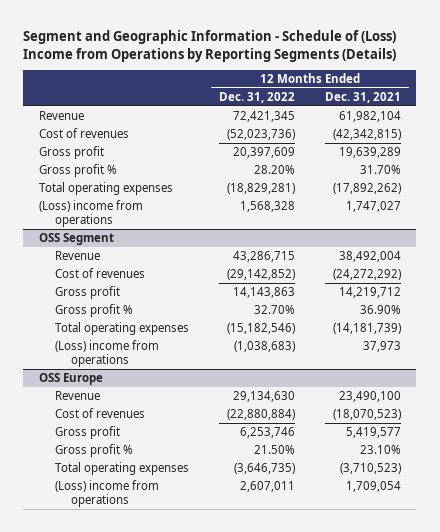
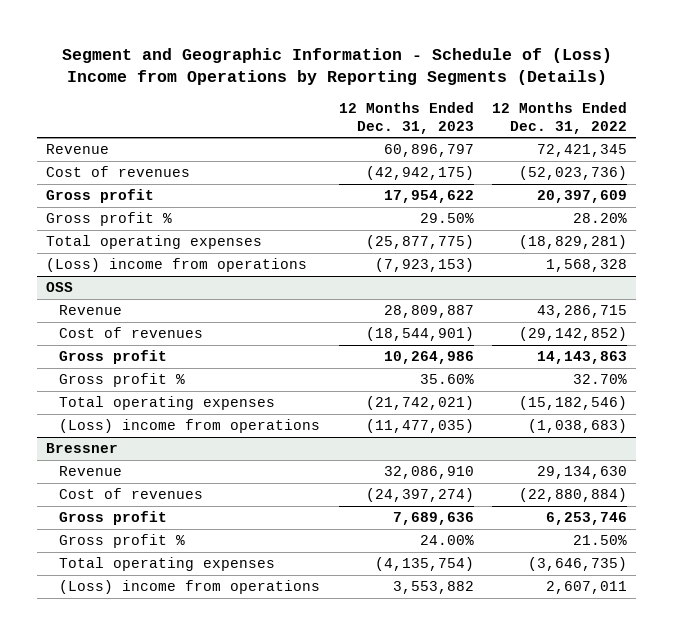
- | 12 Months Ended Dec. 31, 2022 | 12 Months Ended Dec. 31, 2021
+ | 12 Months Ended Dec. 31, 2023 | 12 Months Ended Dec. 31, 2022
- OSS Segment
+ OSS
- OSS Europe
+ Bressner

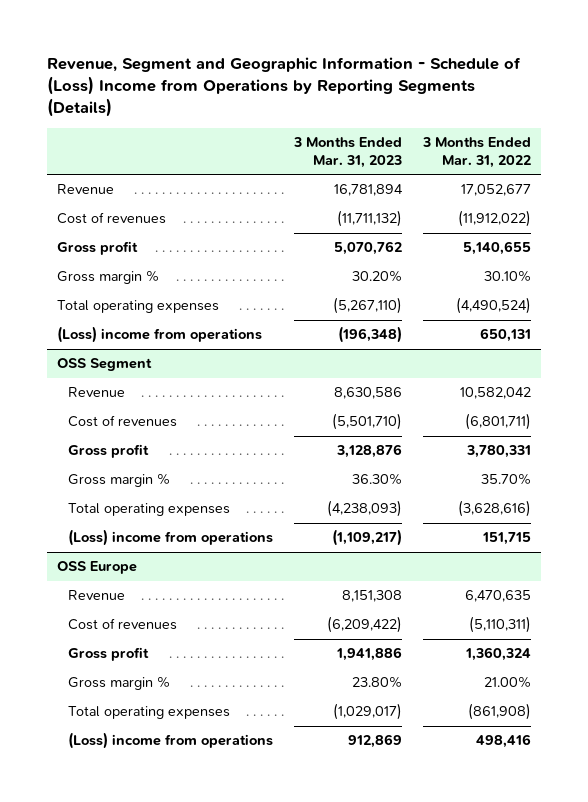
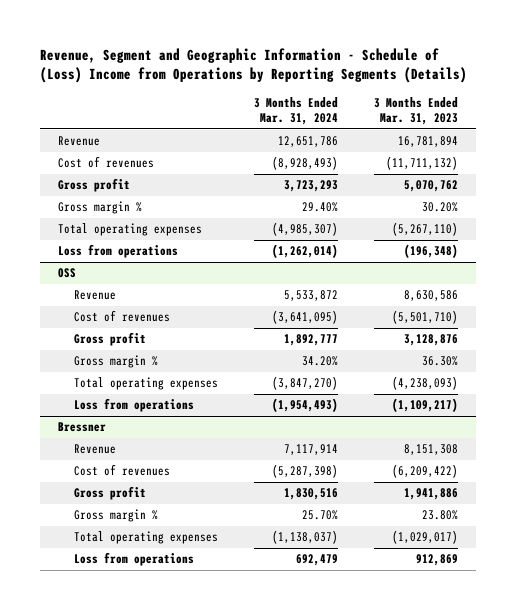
- | 3 Months Ended Mar. 31, 2023 | 3 Months Ended Mar. 31, 2022
+ | 3 Months Ended Mar. 31, 2024 | 3 Months Ended Mar. 31, 2023
- (Loss) income from operations | (196,348) | 650,131
- OSS Segment
+ Loss from operations | (1,262,014) | (196,348)
+ OSS
- (Loss) income from operations | (1,109,217) | 151,715
- OSS Europe
+ Loss from operations | (1,954,493) | (1,109,217)
+ Bressner
- (Loss) income from operations | 912,869 | 498,416
+ Loss from operations | 692,479 | 912,869

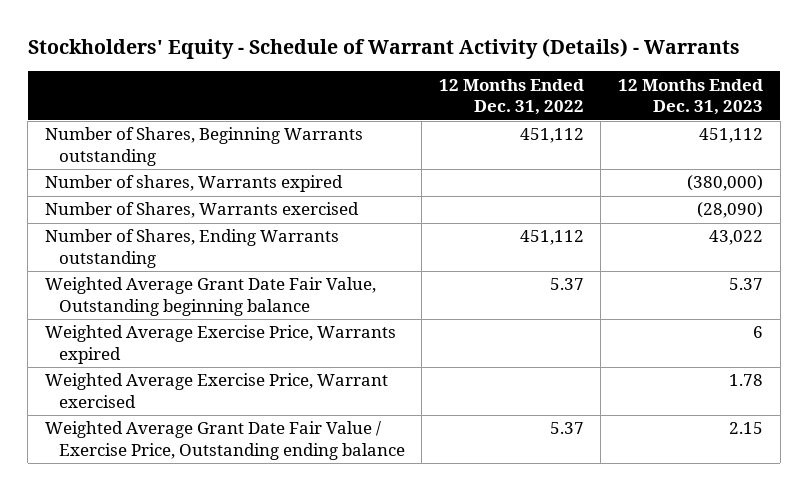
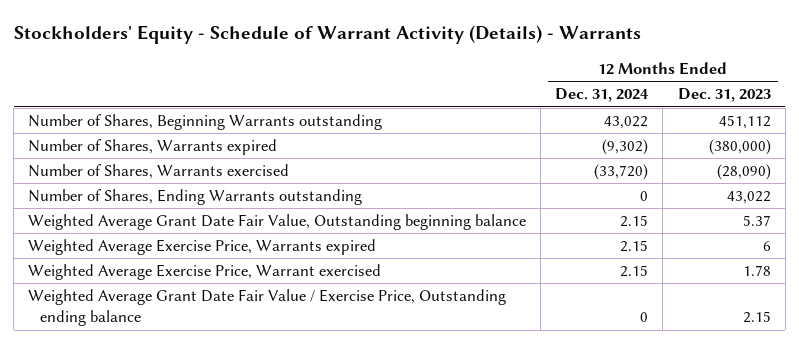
- | 12 Months Ended Dec. 31, 2022 | 12 Months Ended Dec. 31, 2023
+ | 12 Months Ended Dec. 31, 2024 | 12 Months Ended Dec. 31, 2023
- Number of shares, Warrants expired | | (380,000)
+ Number of Shares, Warrants expired | (9,302) | (380,000)

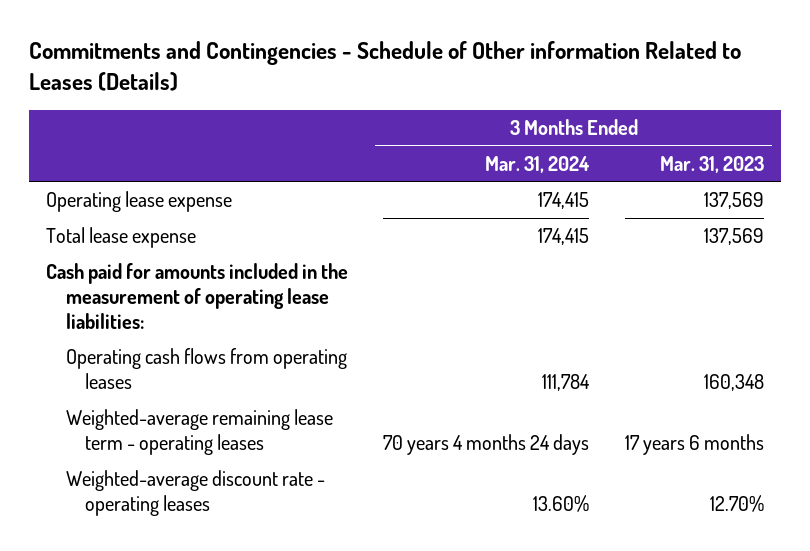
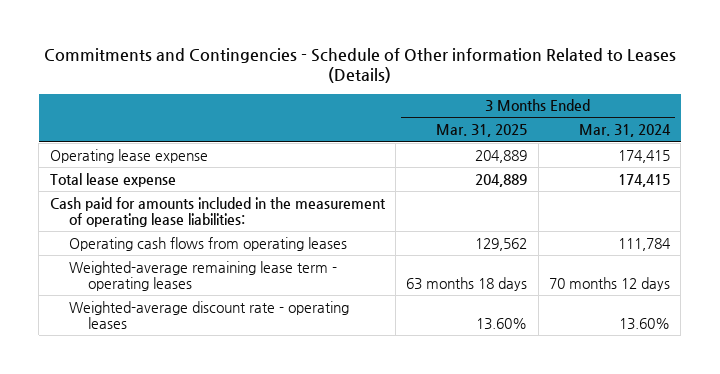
- | 3 Months Ended Mar. 31, 2024 | 3 Months Ended Mar. 31, 2023
+ | 3 Months Ended Mar. 31, 2025 | 3 Months Ended Mar. 31, 2024
- Weighted-average remaining lease term - operating leases | 70 years 4 months 24 days | 17 years 6 months
+ Weighted-average remaining lease term - operating leases | 63 months 18 days | 70 months 12 days

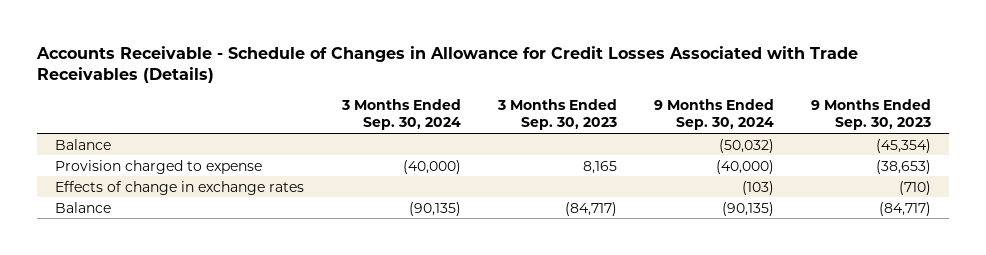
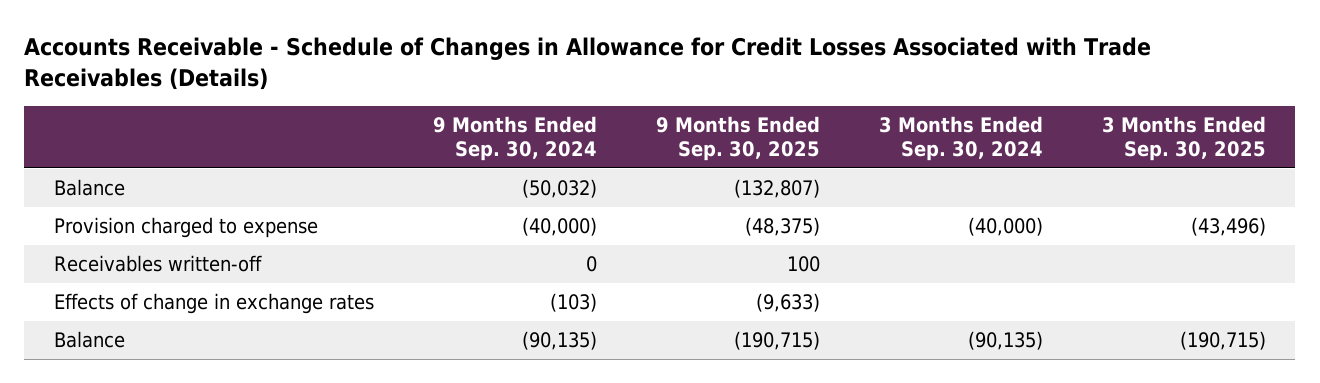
- | 3 Months Ended Sep. 30, 2024 | 3 Months Ended Sep. 30, 2023 | 9 Months Ended Sep. 30, 2024 | 9 Months Ended Sep. 30, 2023
+ | 9 Months Ended Sep. 30, 2024 | 9 Months Ended Sep. 30, 2025 | 3 Months Ended Sep. 30, 2024 | 3 Months Ended Sep. 30, 2025
+ Receivables written-off | 0 | 100 | |

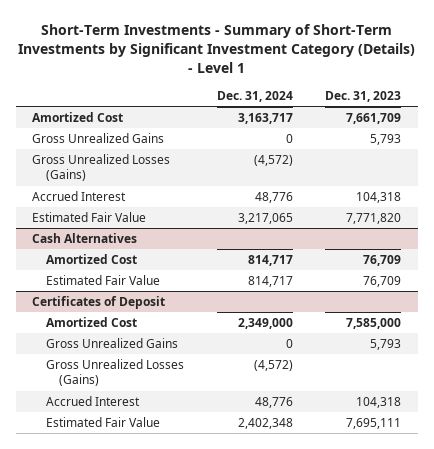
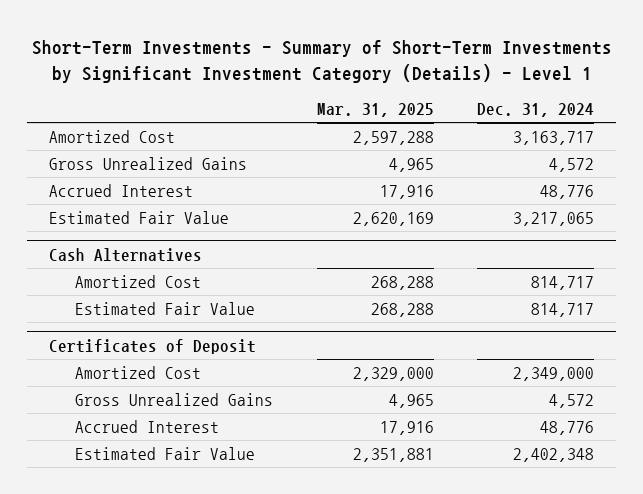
- | Dec. 31, 2024 | Dec. 31, 2023
+ | Mar. 31, 2025 | Dec. 31, 2024
- Gross Unrealized Gains | 0 | 5,793
- Gross Unrealized Losses (Gains) | (4,572) |
+ Gross Unrealized Gains | 4,965 | 4,572
@ Certificates of Deposit
- Gross Unrealized Gains | 0 | 5,793
- Gross Unrealized Losses (Gains) | (4,572) |
+ Gross Unrealized Gains | 4,965 | 4,572

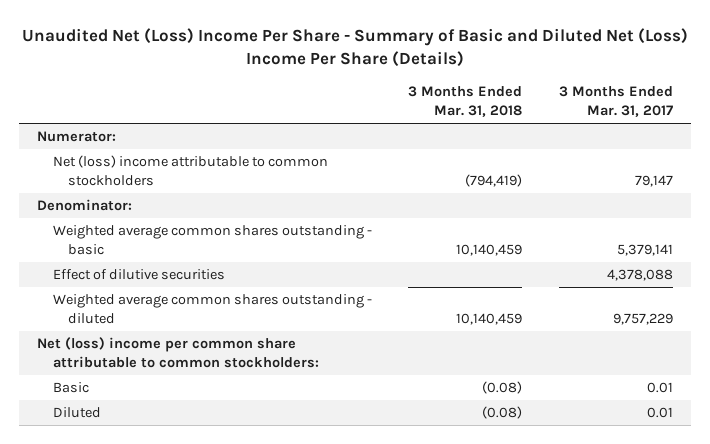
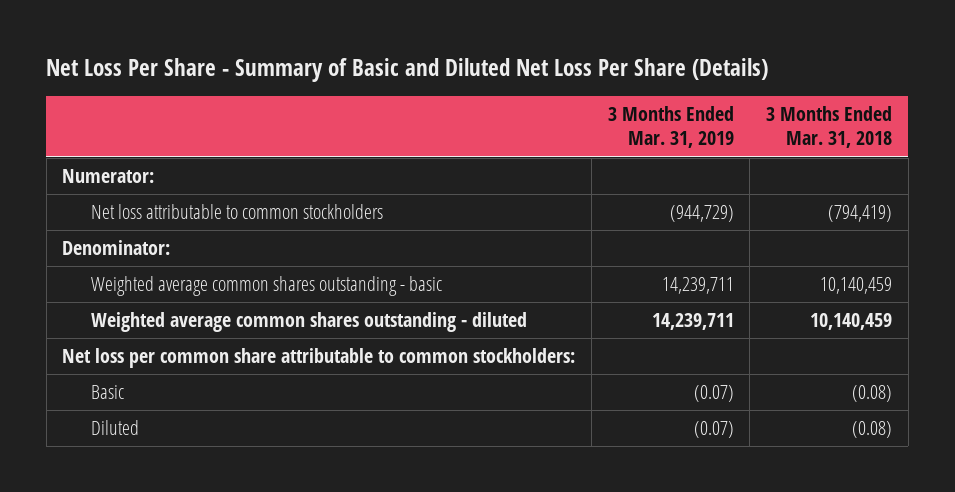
- Unaudited Net (Loss) Income Per Share - Summary of Basic and Diluted Net (Loss) Income Per Share (Details)
+ Net Loss Per Share - Summary of Basic and Diluted Net Loss Per Share (Details)
- | 3 Months Ended Mar. 31, 2018 | 3 Months Ended Mar. 31, 2017
+ | 3 Months Ended Mar. 31, 2019 | 3 Months Ended Mar. 31, 2018
- Net (loss) income attributable to common stockholders | (794,419) | 79,147
+ Net loss attributable to common stockholders | (944,729) | (794,419)
- Effect of dilutive securities | | 4,378,088
- Net (loss) income per common share attributable to common stockholders:
+ Net loss per common share attributable to common stockholders:

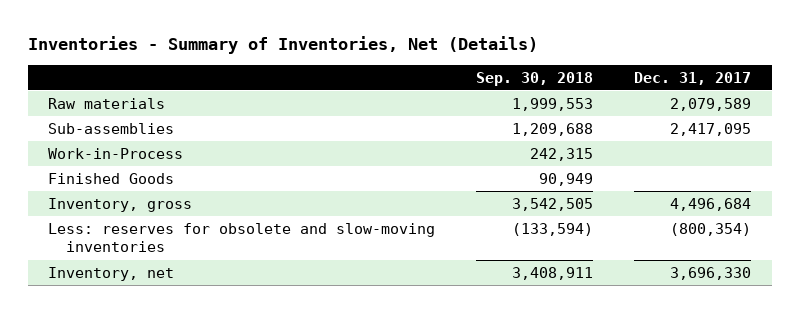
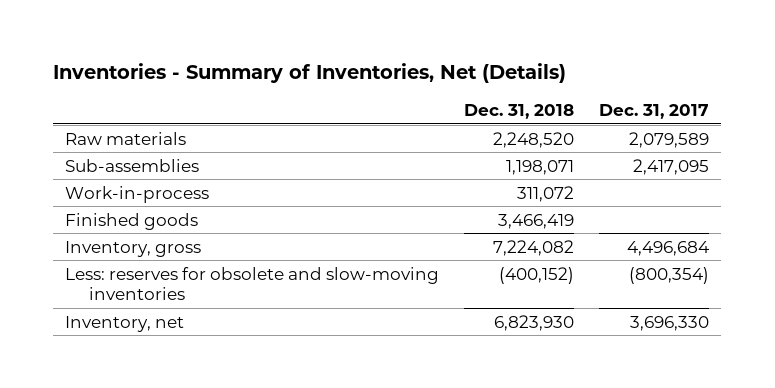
- | Sep. 30, 2018 | Dec. 31, 2017
+ | Dec. 31, 2018 | Dec. 31, 2017
- Work-in-Process | 242,315 |
- Finished Goods | 90,949 |
+ Work-in-process | 311,072 |
+ Finished goods | 3,466,419 |

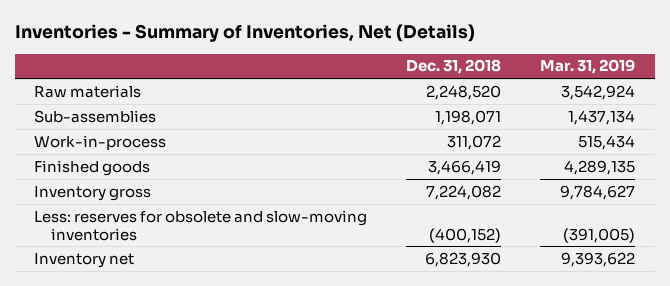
- | Dec. 31, 2018 | Dec. 31, 2017
+ | Dec. 31, 2018 | Mar. 31, 2019
- Inventory, gross | 7,224,082 | 4,496,684
+ Inventory gross | 7,224,082 | 9,784,627
- Inventory, net | 6,823,930 | 3,696,330
+ Inventory net | 6,823,930 | 9,393,622

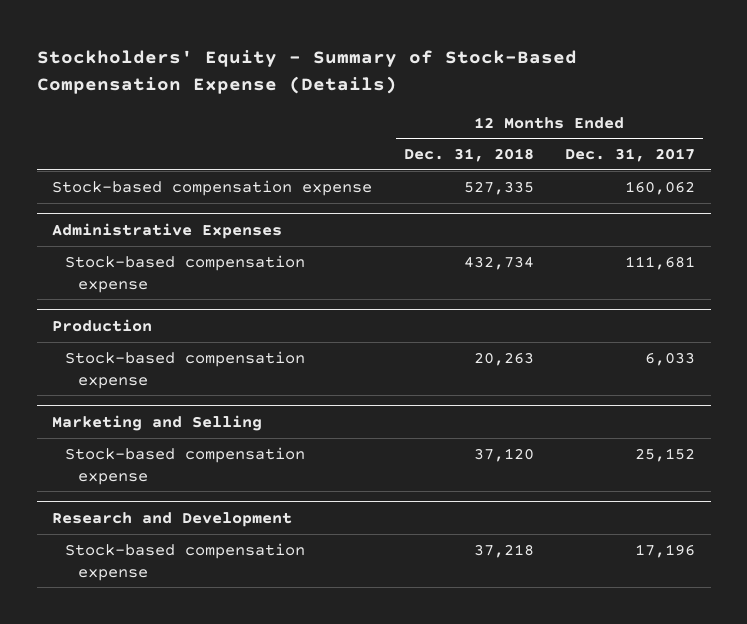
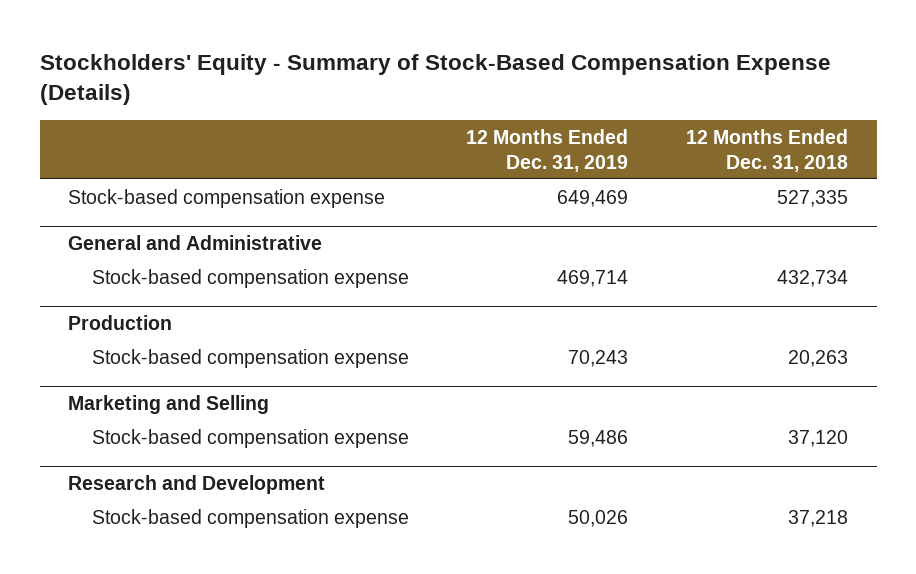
- | 12 Months Ended Dec. 31, 2018 | 12 Months Ended Dec. 31, 2017
+ | 12 Months Ended Dec. 31, 2019 | 12 Months Ended Dec. 31, 2018
- Administrative Expenses
+ General and Administrative

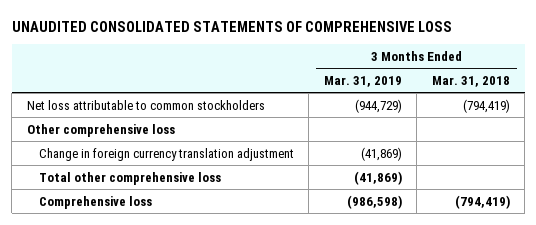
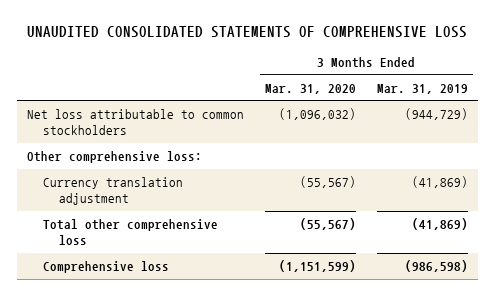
- | 3 Months Ended Mar. 31, 2019 | 3 Months Ended Mar. 31, 2018
+ | 3 Months Ended Mar. 31, 2020 | 3 Months Ended Mar. 31, 2019
- Other comprehensive loss
- Change in foreign currency translation adjustment | (41,869) |
+ Other comprehensive loss:
+ Currency translation adjustment | (55,567) | (41,869)

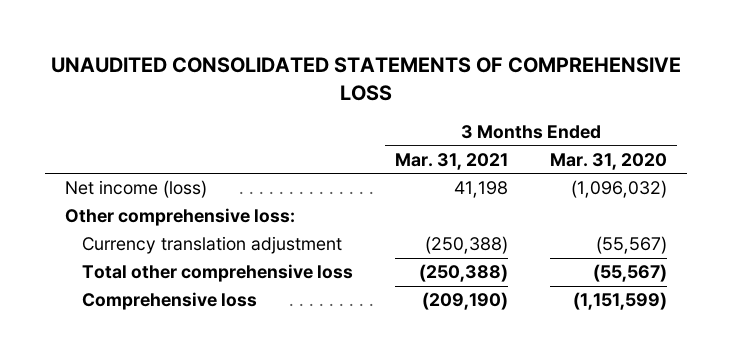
- | 3 Months Ended Mar. 31, 2020 | 3 Months Ended Mar. 31, 2019
+ | 3 Months Ended Mar. 31, 2021 | 3 Months Ended Mar. 31, 2020
- Net loss attributable to common stockholders | (1,096,032) | (944,729)
+ Net income (loss) | 41,198 | (1,096,032)

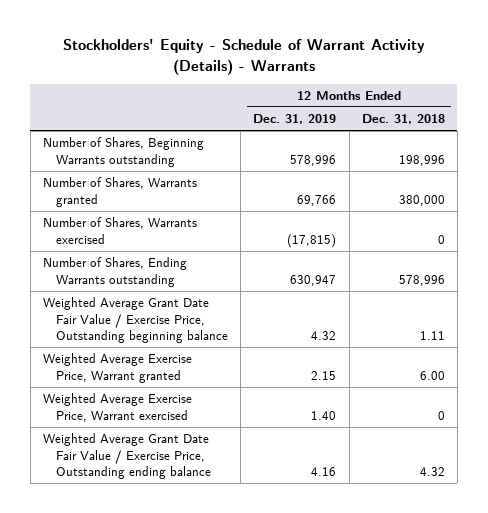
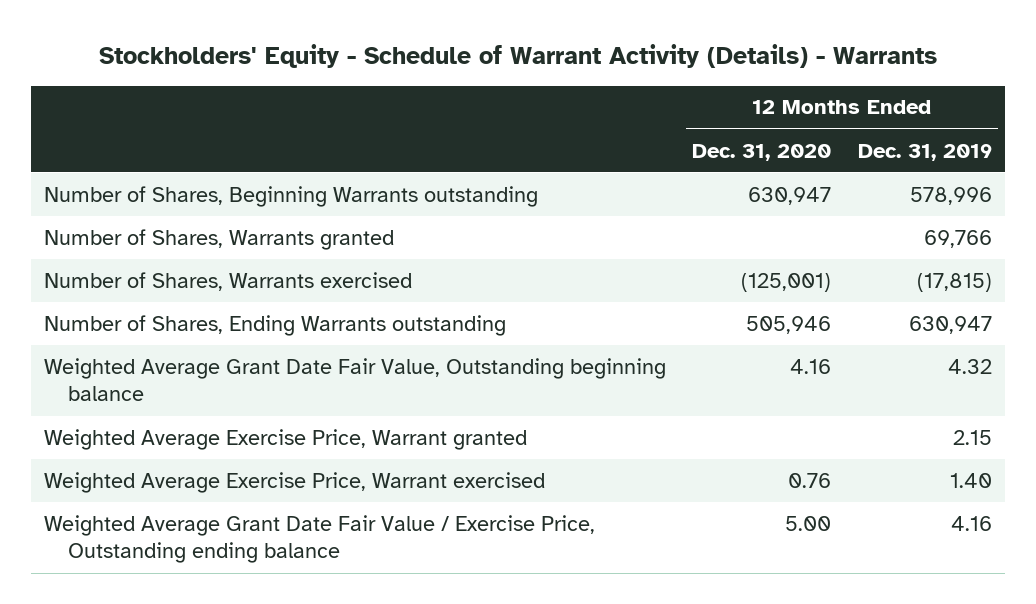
- | 12 Months Ended Dec. 31, 2019 | 12 Months Ended Dec. 31, 2018
+ | 12 Months Ended Dec. 31, 2020 | 12 Months Ended Dec. 31, 2019
- Weighted Average Grant Date Fair Value / Exercise Price, Outstanding beginning balance | 4.32 | 1.11
+ Weighted Average Grant Date Fair Value, Outstanding beginning balance | 4.16 | 4.32

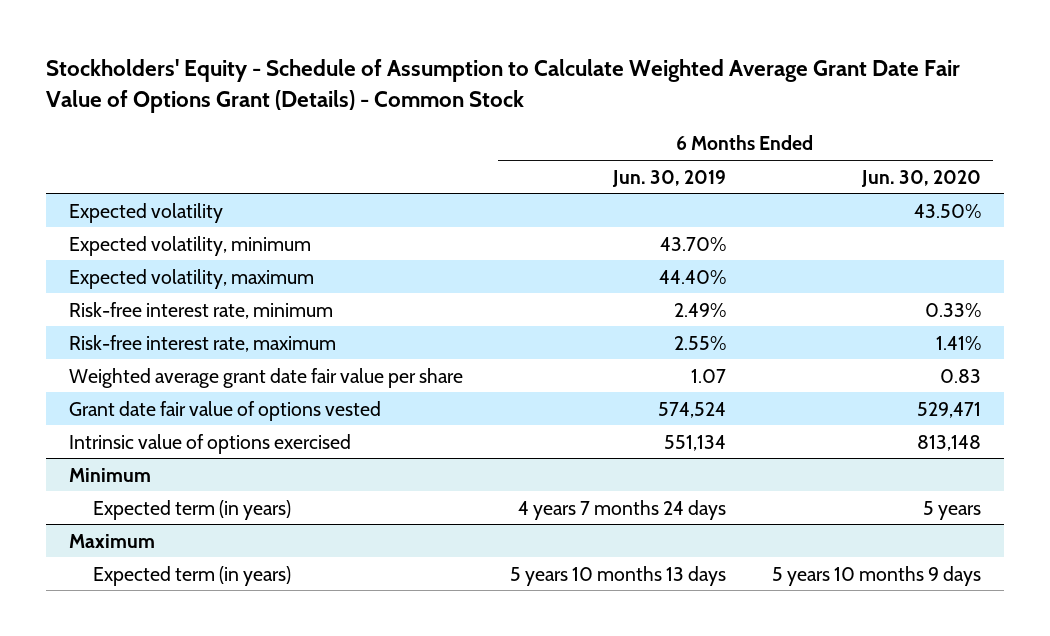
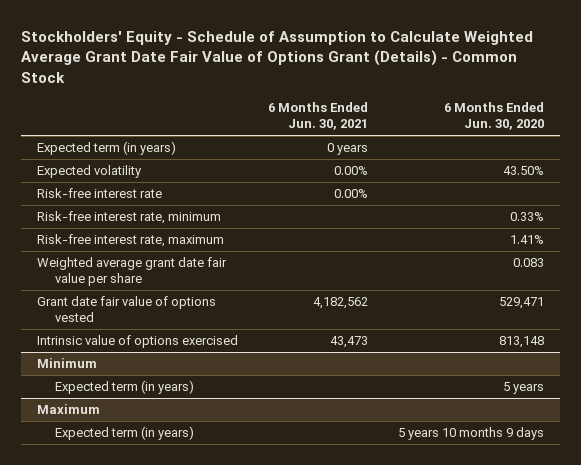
- | 6 Months Ended Jun. 30, 2019 | 6 Months Ended Jun. 30, 2020
+ | 6 Months Ended Jun. 30, 2021 | 6 Months Ended Jun. 30, 2020
+ Expected term (in years) | 0 years |
- Expected volatility, minimum | 43.70% |
- Expected volatility, maximum | 44.40% |
+ Risk-free interest rate | 0.00% |
- Weighted average grant date fair value per share | 1.07 | 0.83
+ Weighted average grant date fair value per share | | 0.083

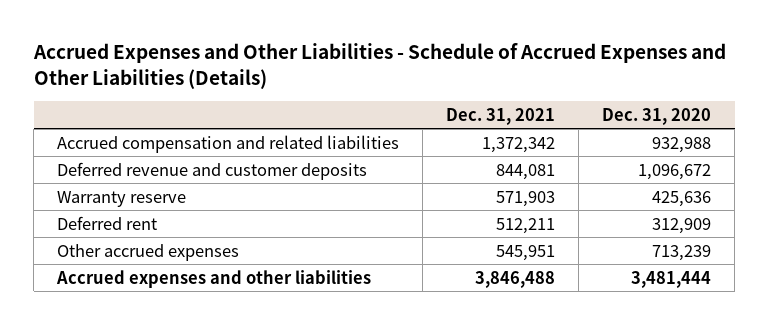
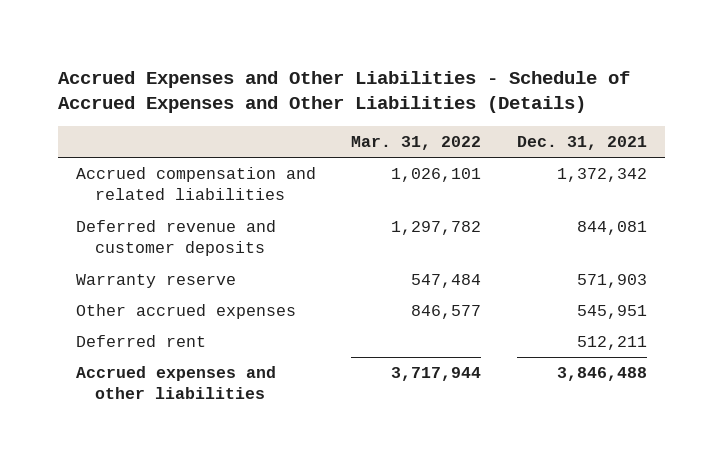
- | Dec. 31, 2021 | Dec. 31, 2020
+ | Mar. 31, 2022 | Dec. 31, 2021
moved down: Deferred rent | | 512,211

